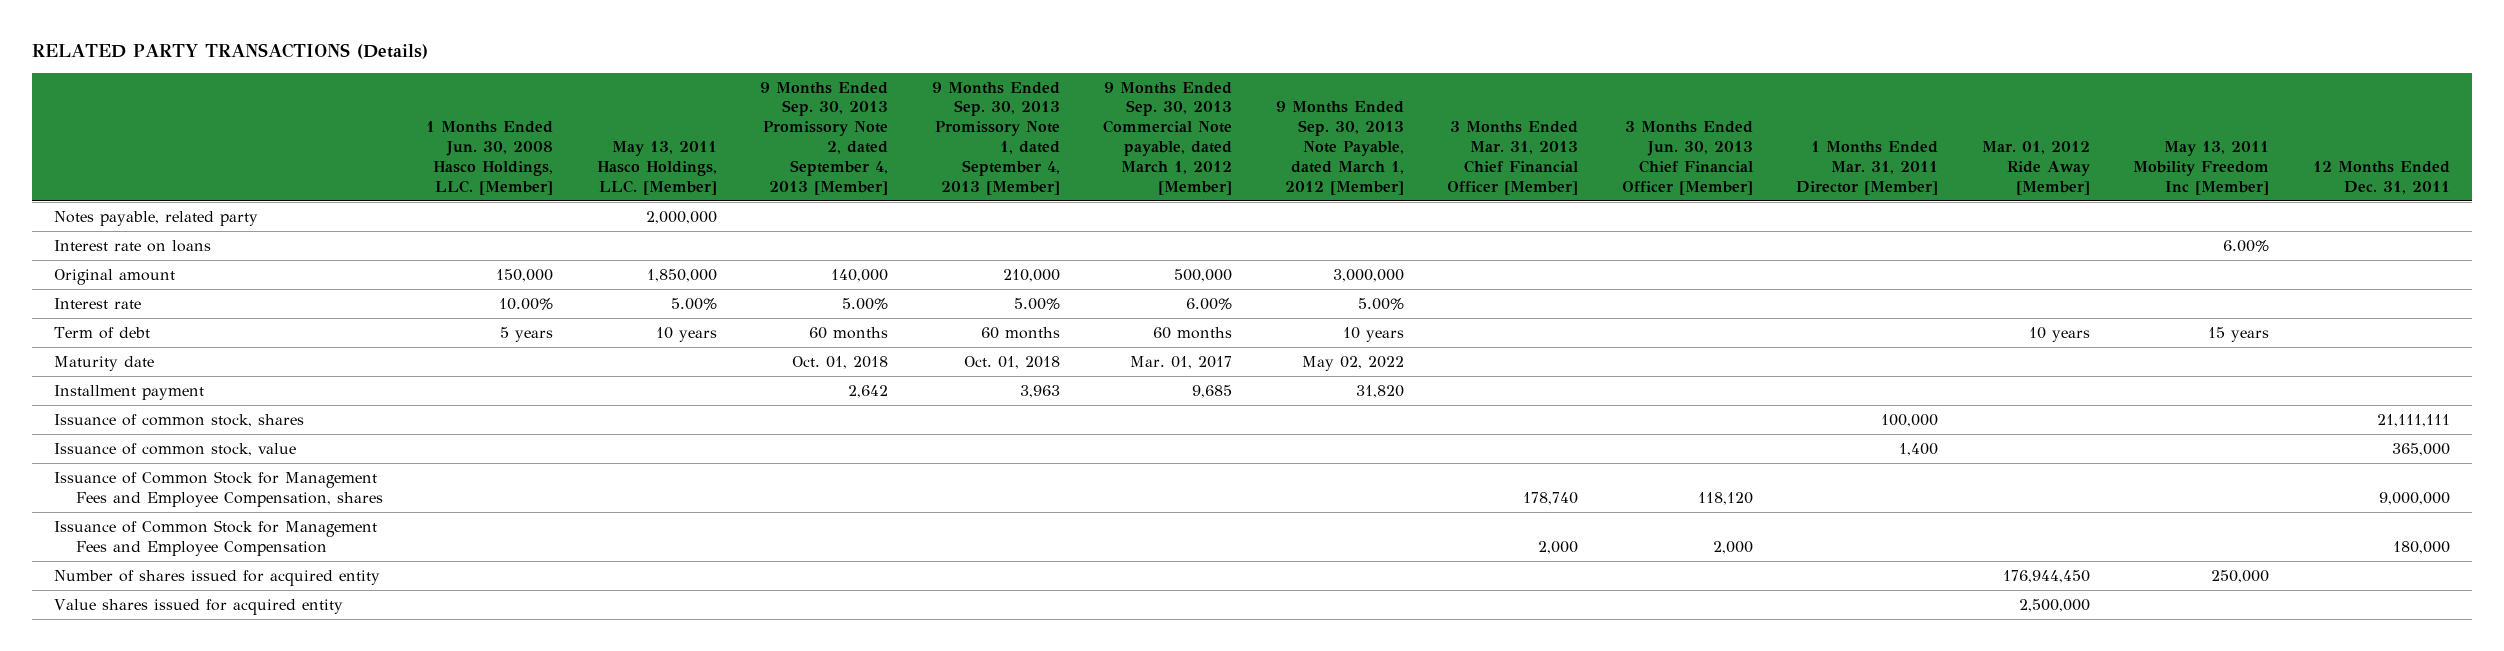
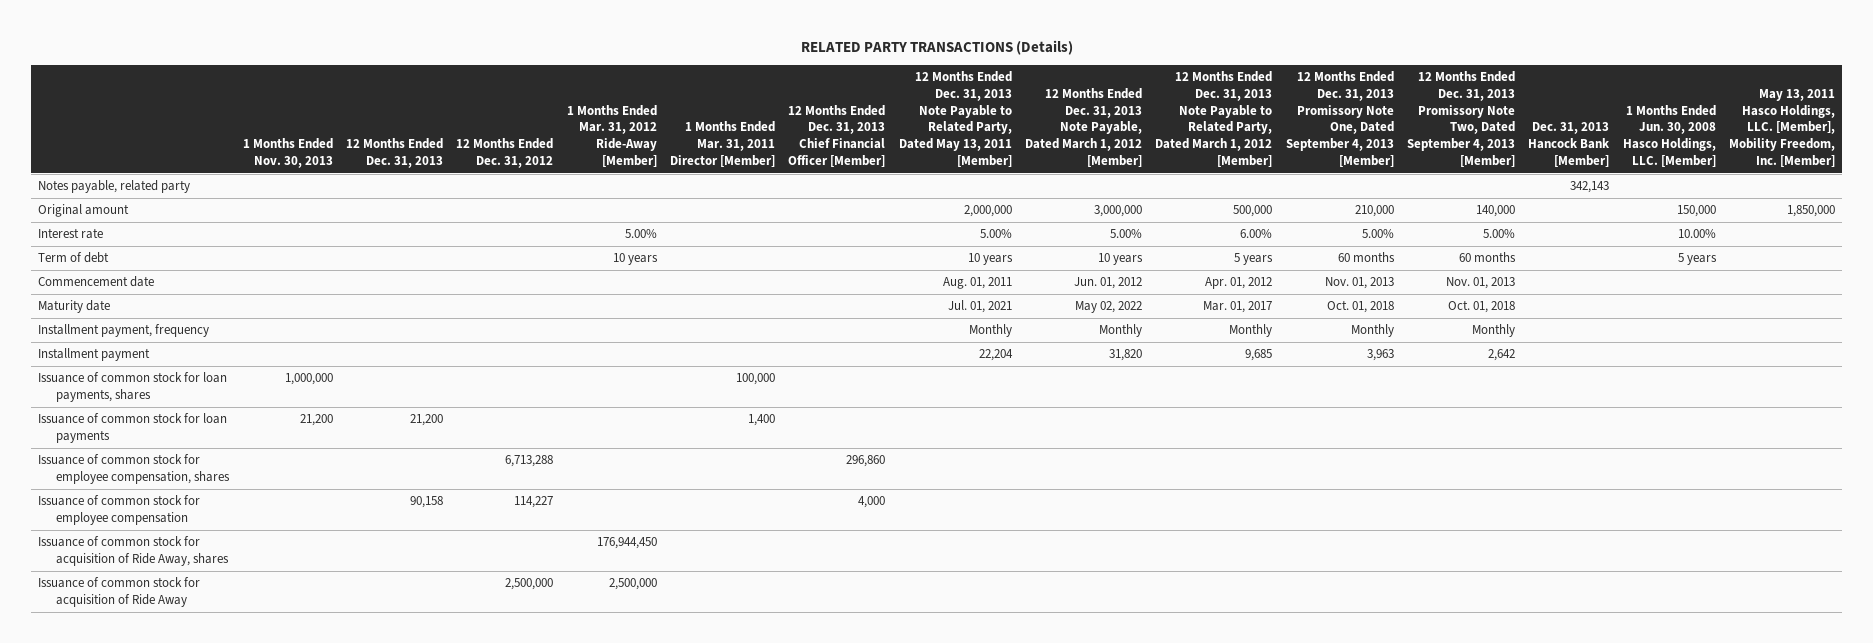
- | 1 Months Ended Jun. 30, 2008 Hasco Holdings, LLC. [Member] | May 13, 2011 Hasco Holdings, LLC. [Member] | 9 Months Ended Sep. 30, 2013 Promissory Note 2, dated September 4, 2013 [Member] | 9 Months Ended Sep. 30, 2013 Promissory Note 1, dated September 4, 2013 [Member] | 9 Months Ended Sep. 30, 2013 Commercial Note payable, dated March 1, 2012 [Member] | 9 Months Ended Sep. 30, 2013 Note Payable, dated March 1, 2012 [Member] | 3 Months Ended Mar. 31, 2013 Chief Financial Officer [Member] | 3 Months Ended Jun. 30, 2013 Chief Financial Officer [Member] | 1 Months Ended Mar. 31, 2011 Director [Member] | Mar. 01, 2012 Ride Away [Member] | May 13, 2011 Mobility Freedom Inc [Member] | 12 Months Ended Dec. 31, 2011
+ | 1 Months Ended Nov. 30, 2013 | 12 Months Ended Dec. 31, 2013 | 12 Months Ended Dec. 31, 2012 | 1 Months Ended Mar. 31, 2012 Ride-Away [Member] | 1 Months Ended Mar. 31, 2011 Director [Member] | 12 Months Ended Dec. 31, 2013 Chief Financial Officer [Member] | 12 Months Ended Dec. 31, 2013 Note Payable to Related Party, Dated May 13, 2011 [Member] | 12 Months Ended Dec. 31, 2013 Note Payable, Dated March 1, 2012 [Member] | 12 Months Ended Dec. 31, 2013 Note Payable to Related Party, Dated March 1, 2012 [Member] | 12 Months Ended Dec. 31, 2013 Promissory Note One, Dated September 4, 2013 [Member] | 12 Months Ended Dec. 31, 2013 Promissory Note Two, Dated September 4, 2013 [Member] | Dec. 31, 2013 Hancock Bank [Member] | 1 Months Ended Jun. 30, 2008 Hasco Holdings, LLC. [Member] | May 13, 2011 Hasco Holdings, LLC. [Member], Mobility Freedom, Inc. [Member]
- Interest rate on loans | | | | | | | | | | | 6.00% |
+ Commencement date | | | | | | | Aug. 01, 2011 | Jun. 01, 2012 | Apr. 01, 2012 | Nov. 01, 2013 | Nov. 01, 2013 | | |
+ Installment payment, frequency | | | | | | | Monthly | Monthly | Monthly | Monthly | Monthly | | |
- Issuance of common stock, shares | | | | | | | | | 100,000 | | | 21,111,111
- Issuance of common stock, value | | | | | | | | | 1,400 | | | 365,000
- Issuance of Common Stock for Management Fees and Employee Compensation, shares | | | | | | | 178,740 | 118,120 | | | | 9,000,000
- Issuance of Common Stock for Management Fees and Employee Compensation | | | | | | | 2,000 | 2,000 | | | | 180,000
- Number of shares issued for acquired entity | | | | | | | | | | 176,944,450 | 250,000 |
- Value shares issued for acquired entity | | | | | | | | | | 2,500,000 | |
+ Issuance of common stock for loan payments, shares | 1,000,000 | | | | 100,000 | | | | | | | | |
+ Issuance of common stock for loan payments | 21,200 | 21,200 | | | 1,400 | | | | | | | | |
+ Issuance of common stock for employee compensation, shares | | | 6,713,288 | | | 296,860 | | | | | | | |
+ Issuance of common stock for employee compensation | | 90,158 | 114,227 | | | 4,000 | | | | | | | |
+ Issuance of common stock for acquisition of Ride Away, shares | | | | 176,944,450 | | | | | | | | | |
+ Issuance of common stock for acquisition of Ride Away | | | 2,500,000 | 2,500,000 | | | | | | | | | |

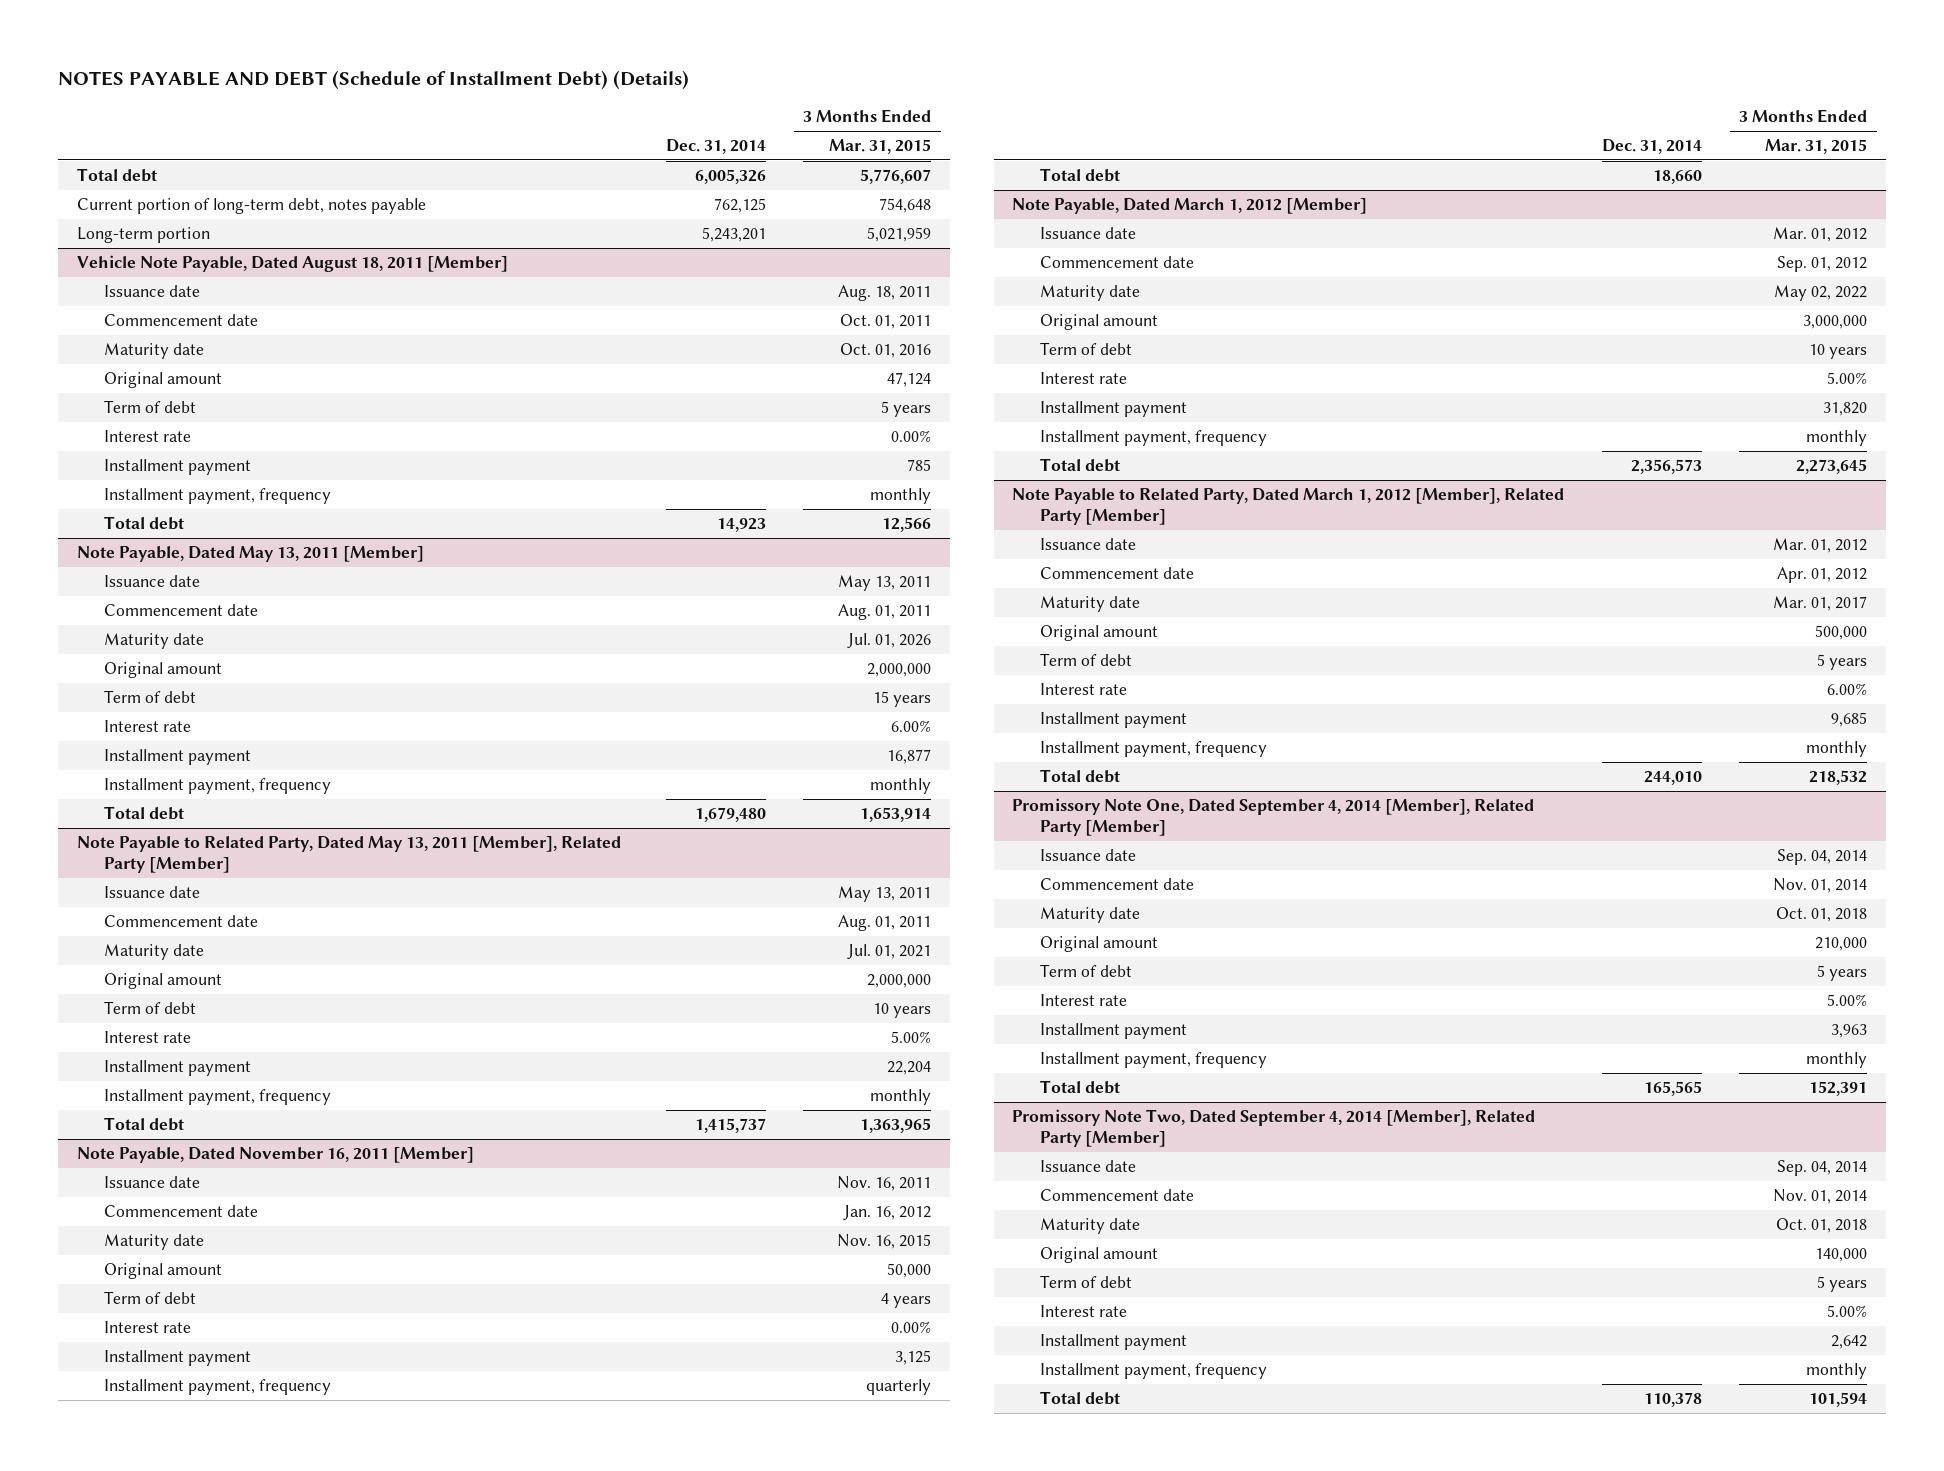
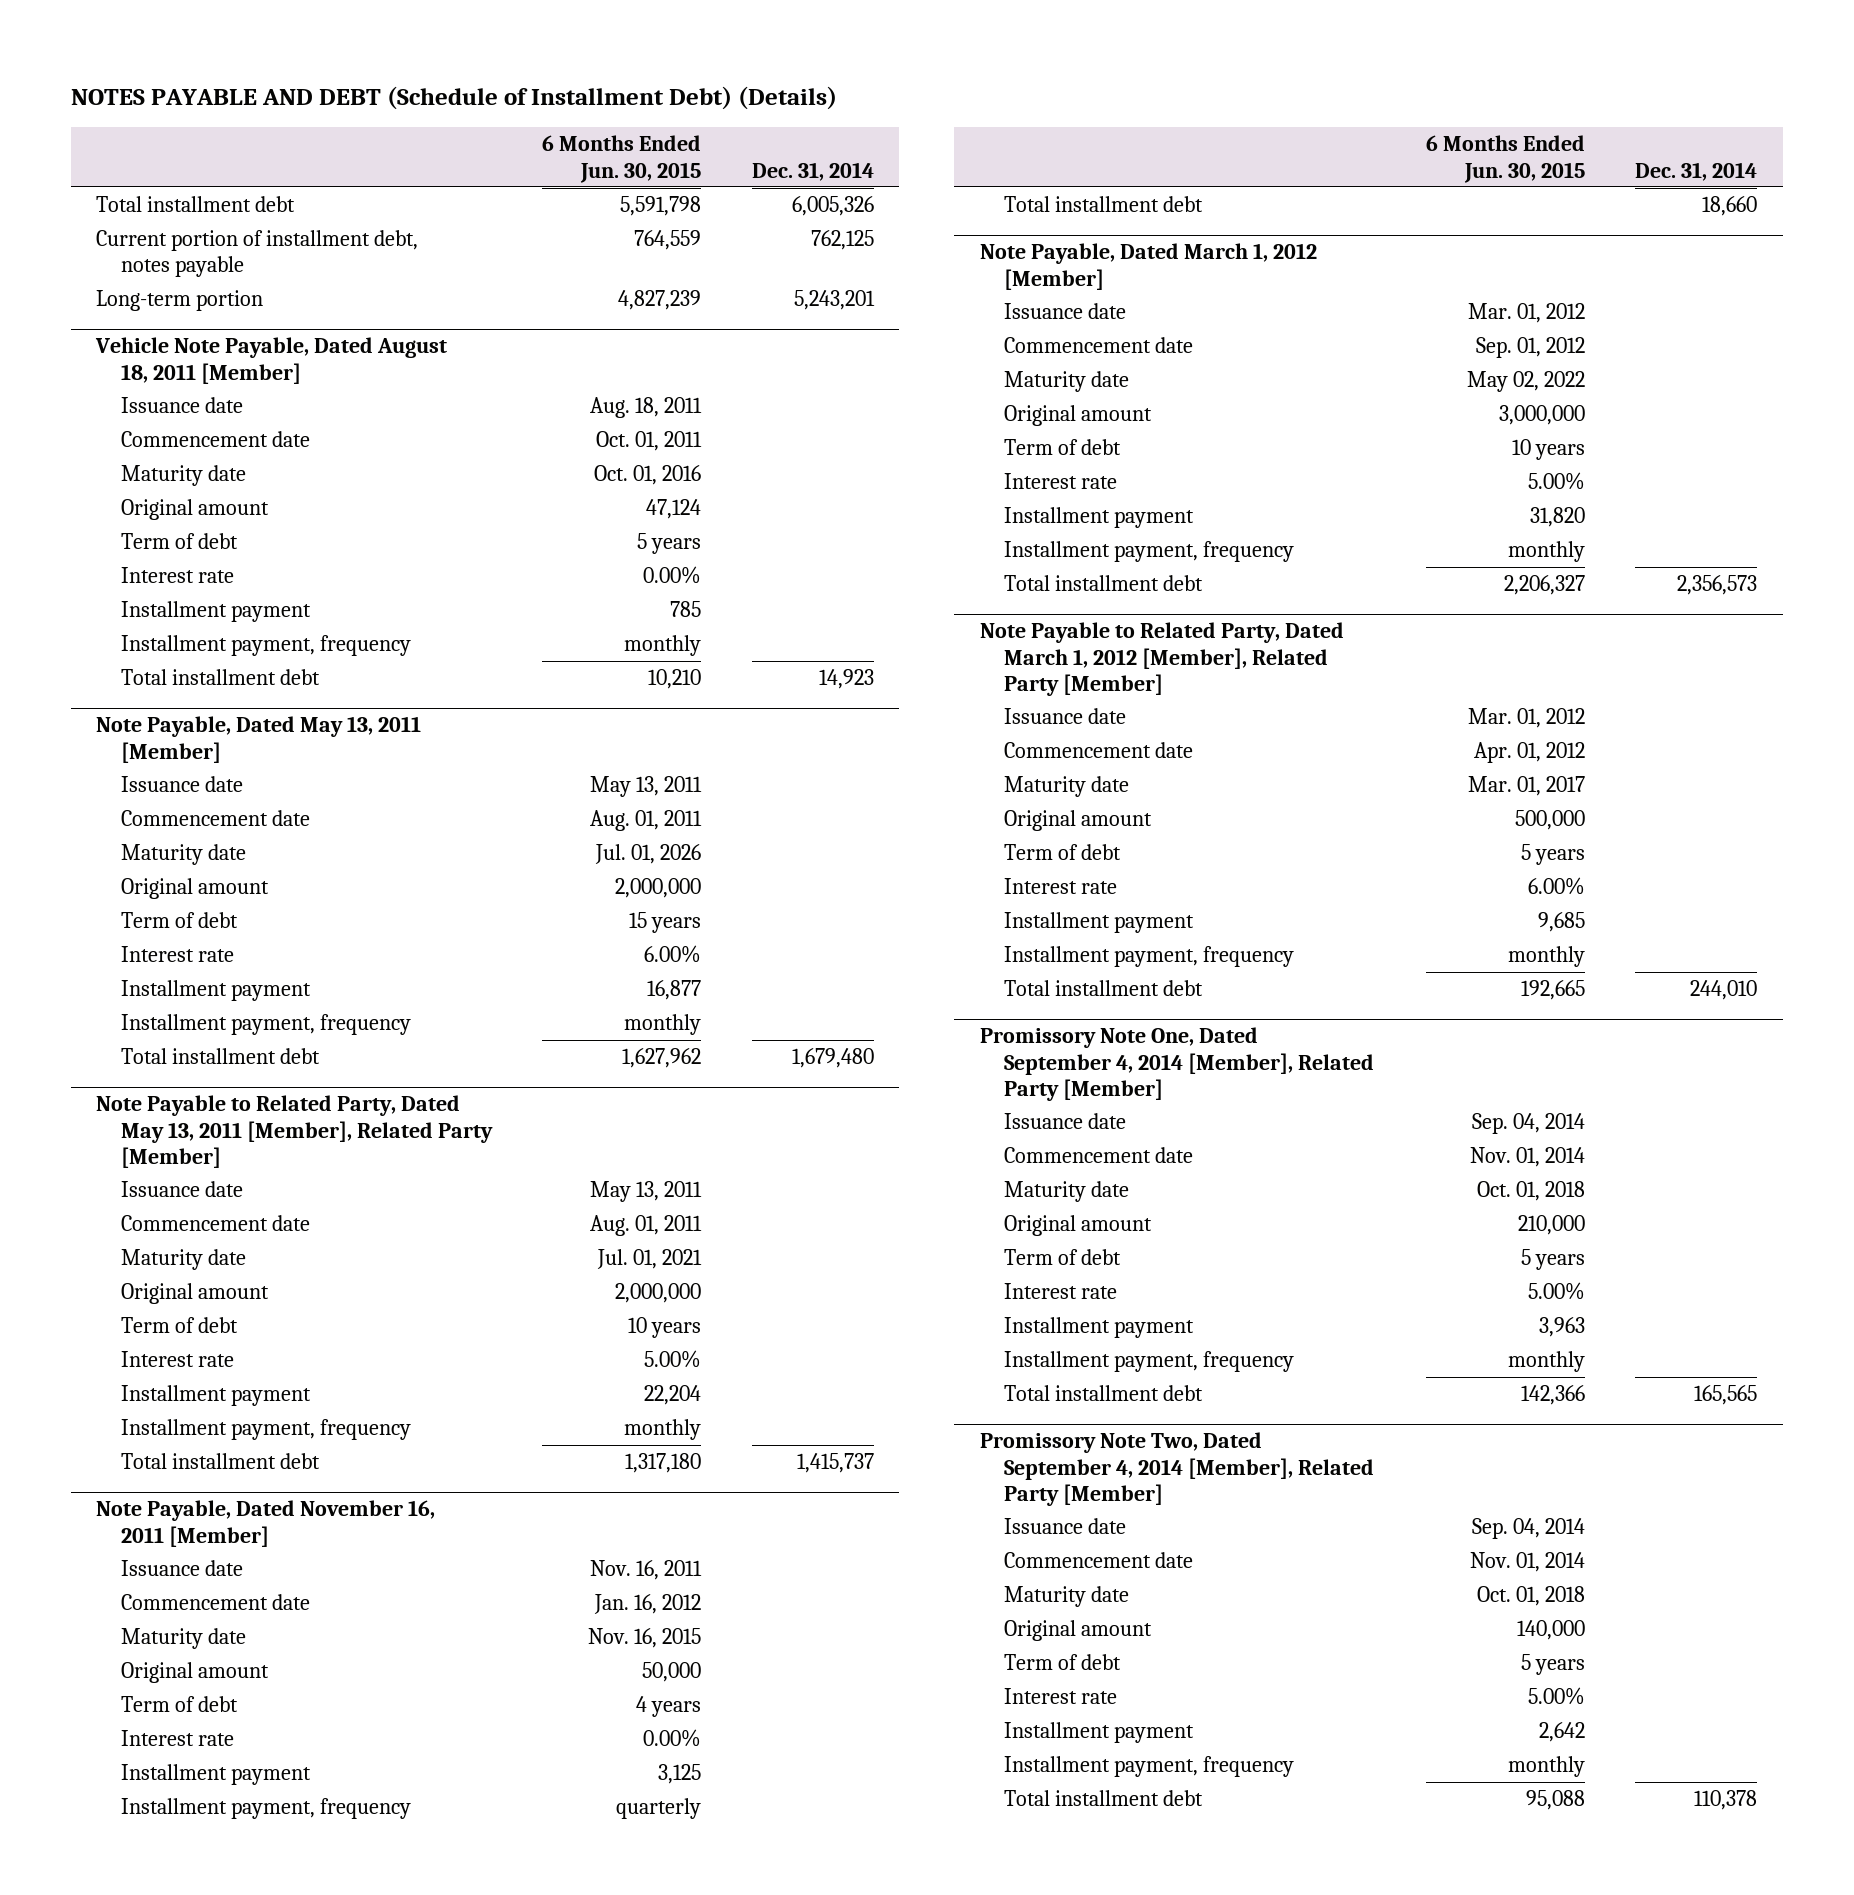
- | Dec. 31, 2014 | 3 Months Ended Mar. 31, 2015
+ | 6 Months Ended Jun. 30, 2015 | Dec. 31, 2014
- Total debt | 6,005,326 | 5,776,607
- Current portion of long-term debt, notes payable | 762,125 | 754,648
+ Total installment debt | 5,591,798 | 6,005,326
+ Current portion of installment debt, notes payable | 764,559 | 762,125
@ Vehicle Note Payable, Dated August 18, 2011 [Member]
- Total debt | 14,923 | 12,566
+ Total installment debt | 10,210 | 14,923
@ Note Payable, Dated May 13, 2011 [Member]
- Total debt | 1,679,480 | 1,653,914
+ Total installment debt | 1,627,962 | 1,679,480
@ Note Payable to Related Party, Dated May 13, 2011 [Member], Related Party [Member]
- Total debt | 1,415,737 | 1,363,965
+ Total installment debt | 1,317,180 | 1,415,737
@ Note Payable, Dated November 16, 2011 [Member]
- Total debt | 18,660 |
+ Total installment debt | | 18,660
@ Note Payable, Dated March 1, 2012 [Member]
- Total debt | 2,356,573 | 2,273,645
+ Total installment debt | 2,206,327 | 2,356,573
@ Note Payable to Related Party, Dated March 1, 2012 [Member], Related Party [Member]
- Total debt | 244,010 | 218,532
+ Total installment debt | 192,665 | 244,010
@ Promissory Note One, Dated September 4, 2014 [Member], Related Party [Member]
- Total debt | 165,565 | 152,391
+ Total installment debt | 142,366 | 165,565
@ Promissory Note Two, Dated September 4, 2014 [Member], Related Party [Member]
- Total debt | 110,378 | 101,594
+ Total installment debt | 95,088 | 110,378

